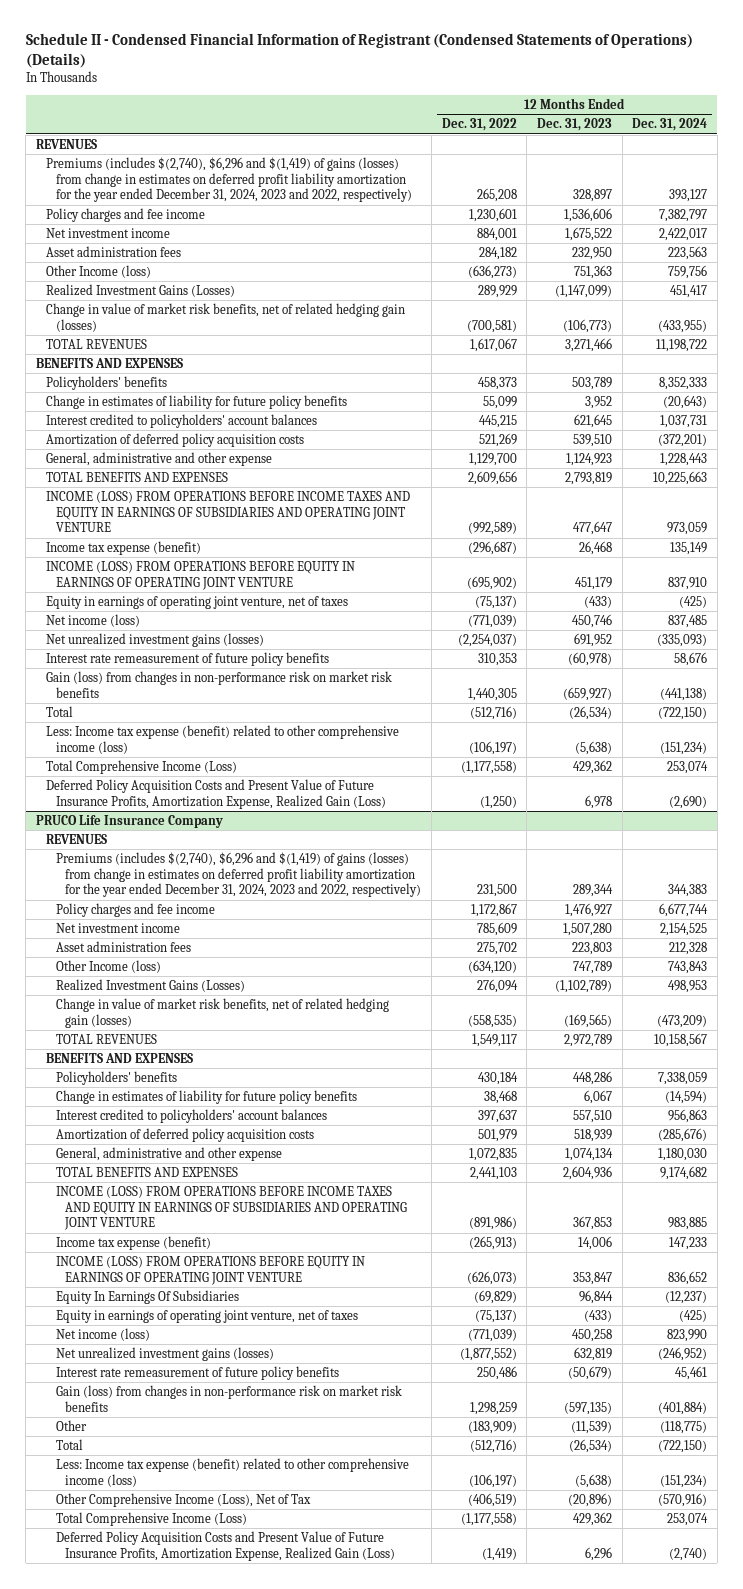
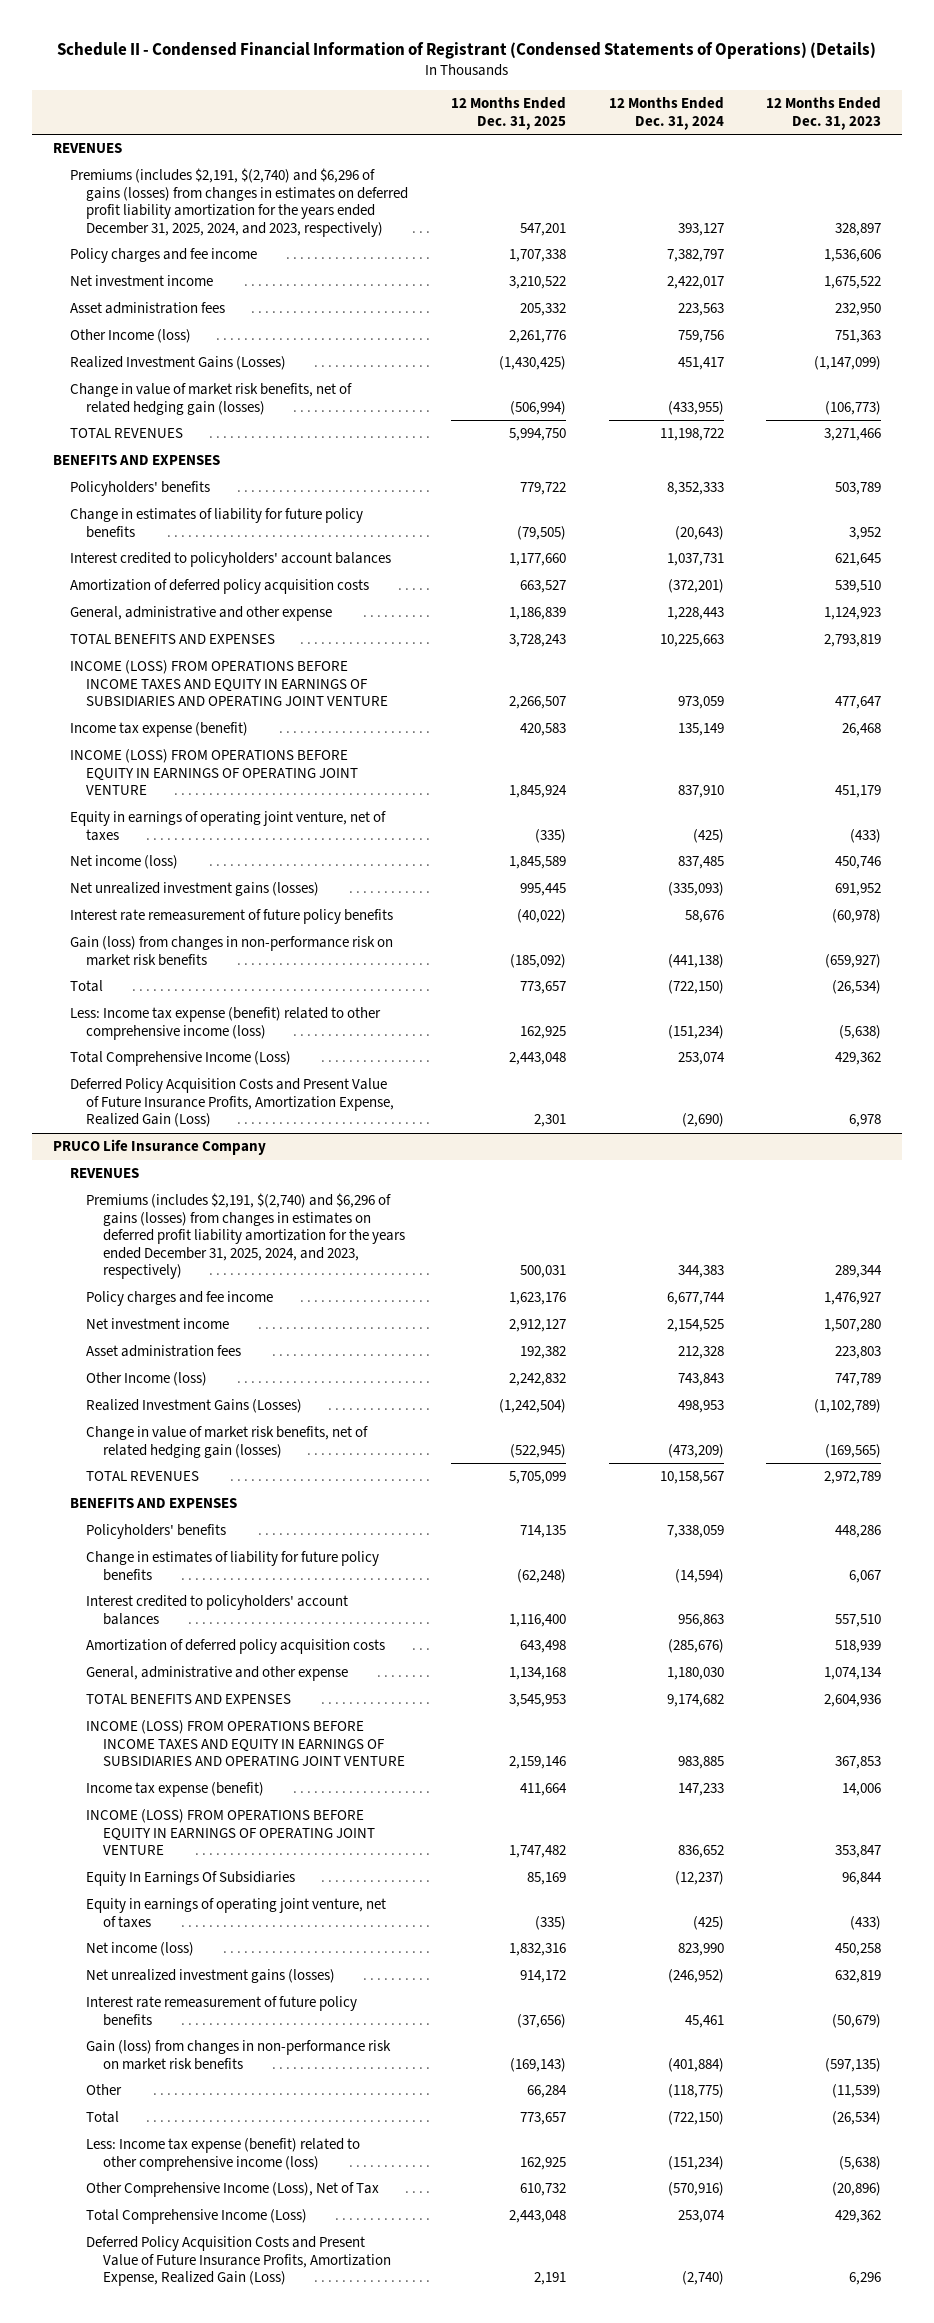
- | 12 Months Ended Dec. 31, 2022 | 12 Months Ended Dec. 31, 2023 | 12 Months Ended Dec. 31, 2024
+ | 12 Months Ended Dec. 31, 2025 | 12 Months Ended Dec. 31, 2024 | 12 Months Ended Dec. 31, 2023
- Premiums (includes $(2,740), $6,296 and $(1,419) of gains (losses) from change in estimates on deferred profit liability amortization for the year ended December 31, 2024, 2023 and 2022, respectively) | 265,208 | 328,897 | 393,127
+ Premiums (includes $2,191, $(2,740) and $6,296 of gains (losses) from changes in estimates on deferred profit liability amortization for the years ended December 31, 2025, 2024, and 2023, respectively) | 547,201 | 393,127 | 328,897
@ PRUCO Life Insurance Company
- Premiums (includes $(2,740), $6,296 and $(1,419) of gains (losses) from change in estimates on deferred profit liability amortization for the year ended December 31, 2024, 2023 and 2022, respectively) | 231,500 | 289,344 | 344,383
+ Premiums (includes $2,191, $(2,740) and $6,296 of gains (losses) from changes in estimates on deferred profit liability amortization for the years ended December 31, 2025, 2024, and 2023, respectively) | 500,031 | 344,383 | 289,344

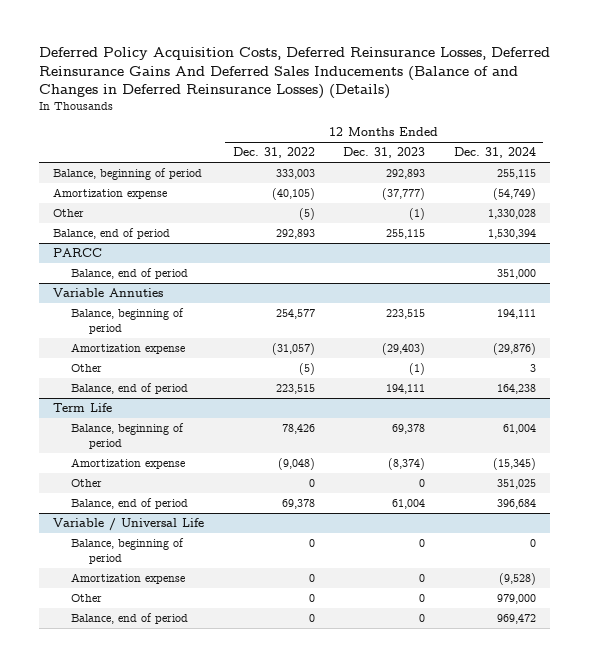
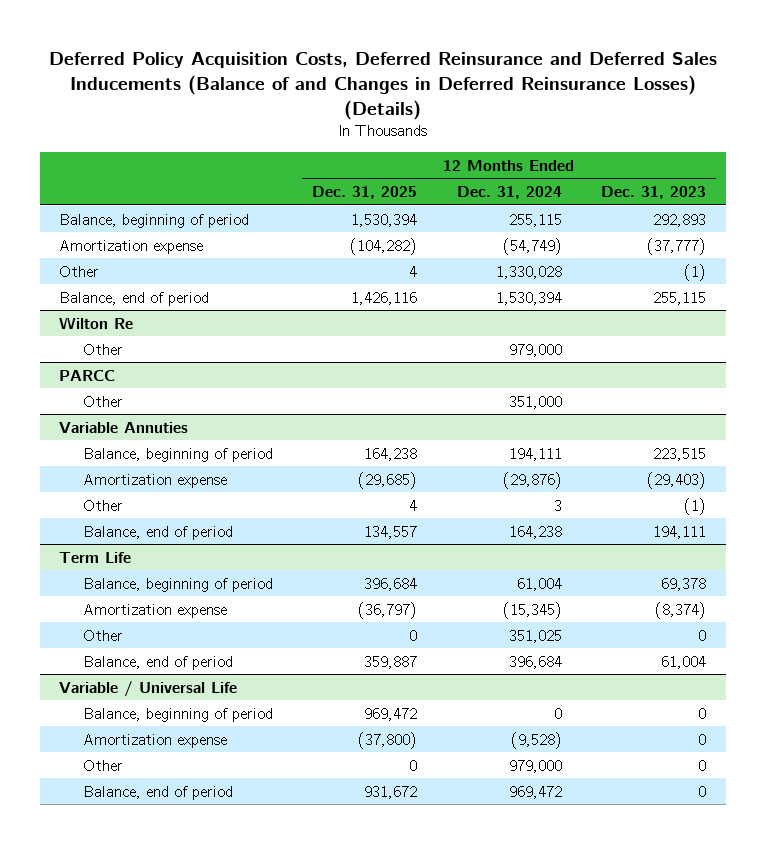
- Deferred Policy Acquisition Costs, Deferred Reinsurance Losses, Deferred Reinsurance Gains And Deferred Sales Inducements (Balance of and Changes in Deferred Reinsurance Losses) (Details)
+ Deferred Policy Acquisition Costs, Deferred Reinsurance and Deferred Sales Inducements (Balance of and Changes in Deferred Reinsurance Losses) (Details)
- | 12 Months Ended Dec. 31, 2022 | 12 Months Ended Dec. 31, 2023 | 12 Months Ended Dec. 31, 2024
+ | 12 Months Ended Dec. 31, 2025 | 12 Months Ended Dec. 31, 2024 | 12 Months Ended Dec. 31, 2023
+ Wilton Re
+ Other | | 979,000 |
@ PARCC
- Balance, end of period | | | 351,000
+ Other | | 351,000 |

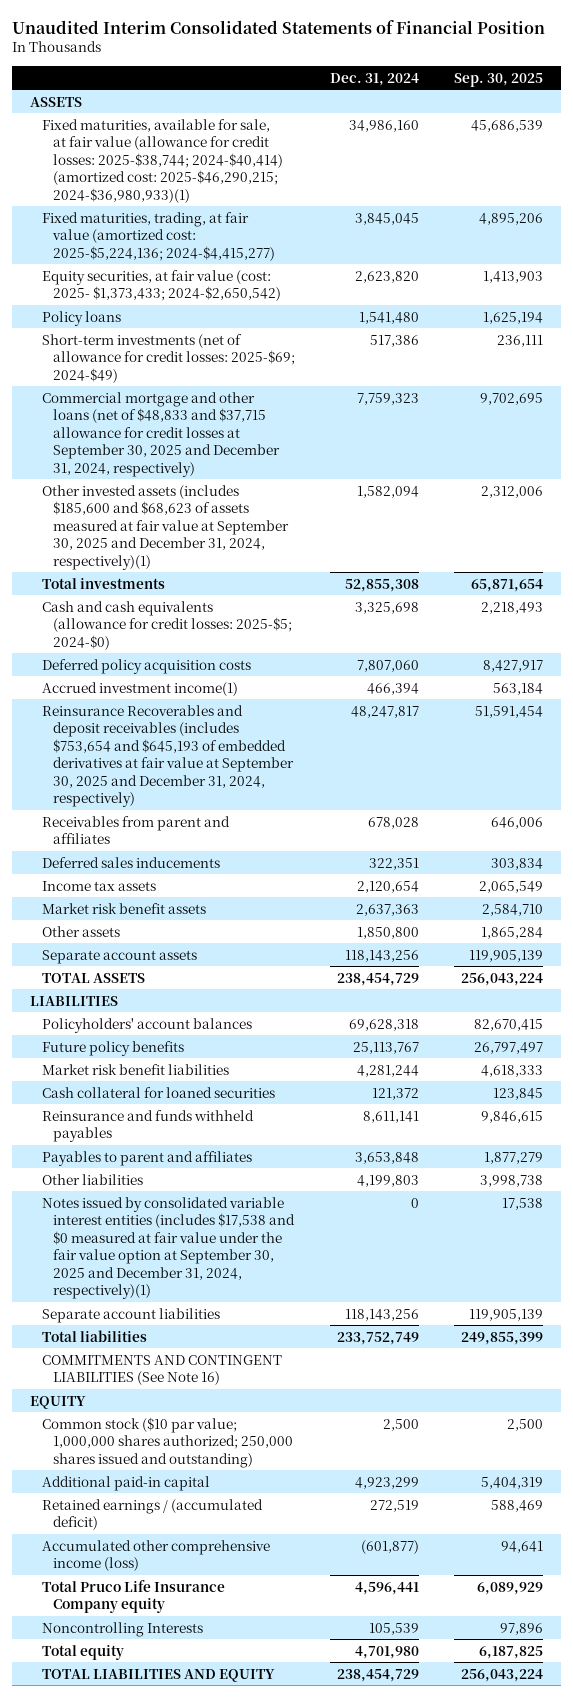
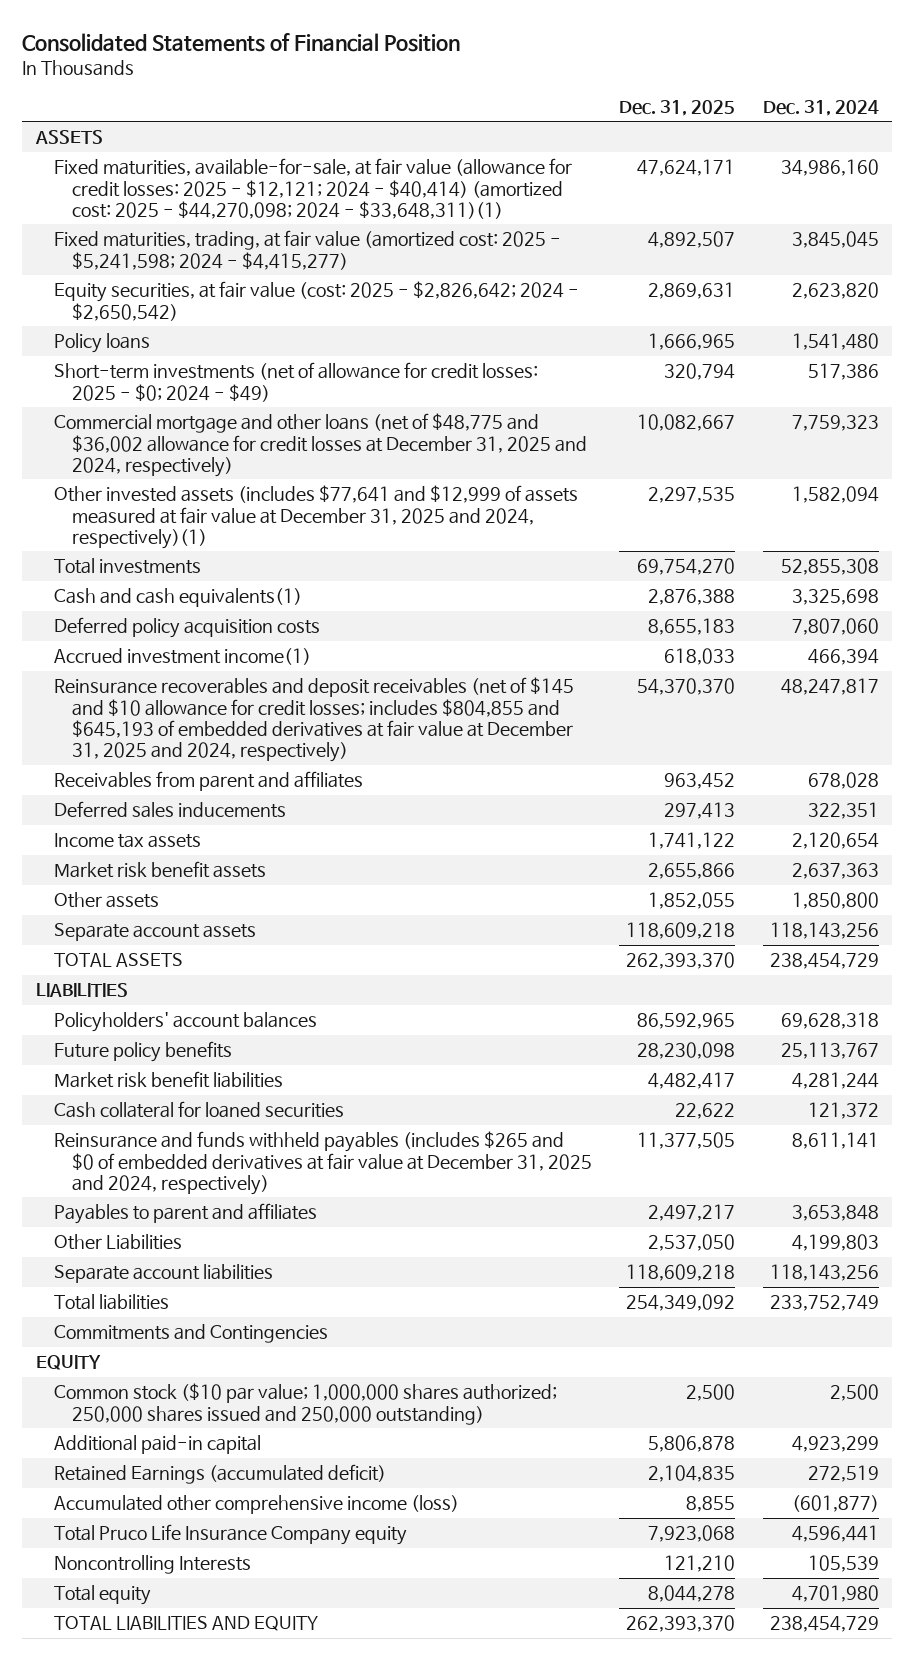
- Unaudited Interim Consolidated Statements of Financial Position
+ Consolidated Statements of Financial Position
- | Dec. 31, 2024 | Sep. 30, 2025
+ | Dec. 31, 2025 | Dec. 31, 2024
- Fixed maturities, available for sale, at fair value (allowance for credit losses: 2025-$38,744; 2024-$40,414) (amortized cost: 2025-$46,290,215; 2024-$36,980,933)(1) | 34,986,160 | 45,686,539
- Fixed maturities, trading, at fair value (amortized cost: 2025-$5,224,136; 2024-$4,415,277) | 3,845,045 | 4,895,206
- Equity securities, at fair value (cost: 2025- $1,373,433; 2024-$2,650,542) | 2,623,820 | 1,413,903
+ Fixed maturities, available-for-sale, at fair value (allowance for credit losses: 2025 - $12,121; 2024 - $40,414) (amortized cost: 2025 - $44,270,098; 2024 - $33,648,311)(1) | 47,624,171 | 34,986,160
+ Fixed maturities, trading, at fair value (amortized cost: 2025 - $5,241,598; 2024 - $4,415,277) | 4,892,507 | 3,845,045
+ Equity securities, at fair value (cost: 2025 - $2,826,642; 2024 - $2,650,542) | 2,869,631 | 2,623,820
- Short-term investments (net of allowance for credit losses: 2025-$69; 2024-$49) | 517,386 | 236,111
- Commercial mortgage and other loans (net of $48,833 and $37,715 allowance for credit losses at September 30, 2025 and December 31, 2024, respectively) | 7,759,323 | 9,702,695
- Other invested assets (includes $185,600 and $68,623 of assets measured at fair value at September 30, 2025 and December 31, 2024, respectively)(1) | 1,582,094 | 2,312,006
+ Short-term investments (net of allowance for credit losses: 2025 - $0; 2024 - $49) | 320,794 | 517,386
+ Commercial mortgage and other loans (net of $48,775 and $36,002 allowance for credit losses at December 31, 2025 and 2024, respectively) | 10,082,667 | 7,759,323
+ Other invested assets (includes $77,641 and $12,999 of assets measured at fair value at December 31, 2025 and 2024, respectively)(1) | 2,297,535 | 1,582,094
- Cash and cash equivalents (allowance for credit losses: 2025-$5; 2024-$0) | 3,325,698 | 2,218,493
+ Cash and cash equivalents(1) | 2,876,388 | 3,325,698
- Reinsurance Recoverables and deposit receivables (includes $753,654 and $645,193 of embedded derivatives at fair value at September 30, 2025 and December 31, 2024, respectively) | 48,247,817 | 51,591,454
+ Reinsurance recoverables and deposit receivables (net of $145 and $10 allowance for credit losses; includes $804,855 and $645,193 of embedded derivatives at fair value at December 31, 2025 and 2024, respectively) | 54,370,370 | 48,247,817
- Reinsurance and funds withheld payables | 8,611,141 | 9,846,615
+ Reinsurance and funds withheld payables (includes $265 and $0 of embedded derivatives at fair value at December 31, 2025 and 2024, respectively) | 11,377,505 | 8,611,141
- Other liabilities | 4,199,803 | 3,998,738
- Notes issued by consolidated variable interest entities (includes $17,538 and $0 measured at fair value under the fair value option at September 30, 2025 and December 31, 2024, respectively)(1) | 0 | 17,538
+ Other Liabilities | 2,537,050 | 4,199,803
- COMMITMENTS AND CONTINGENT LIABILITIES (See Note 16)
+ Commitments and Contingencies
- Common stock ($10 par value; 1,000,000 shares authorized; 250,000 shares issued and outstanding) | 2,500 | 2,500
+ Common stock ($10 par value; 1,000,000 shares authorized; 250,000 shares issued and 250,000 outstanding) | 2,500 | 2,500
- Retained earnings / (accumulated deficit) | 272,519 | 588,469
+ Retained Earnings (accumulated deficit) | 2,104,835 | 272,519

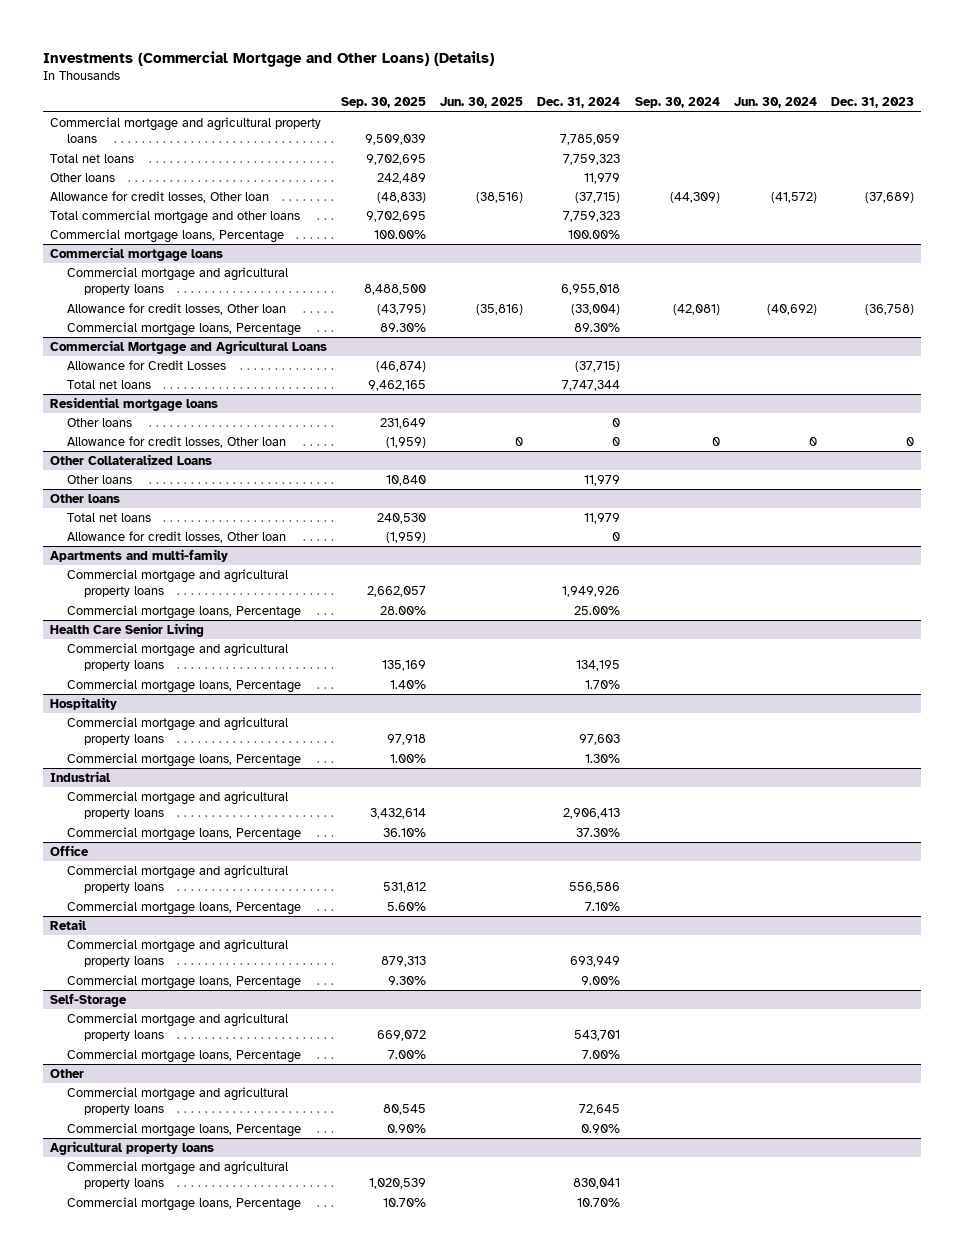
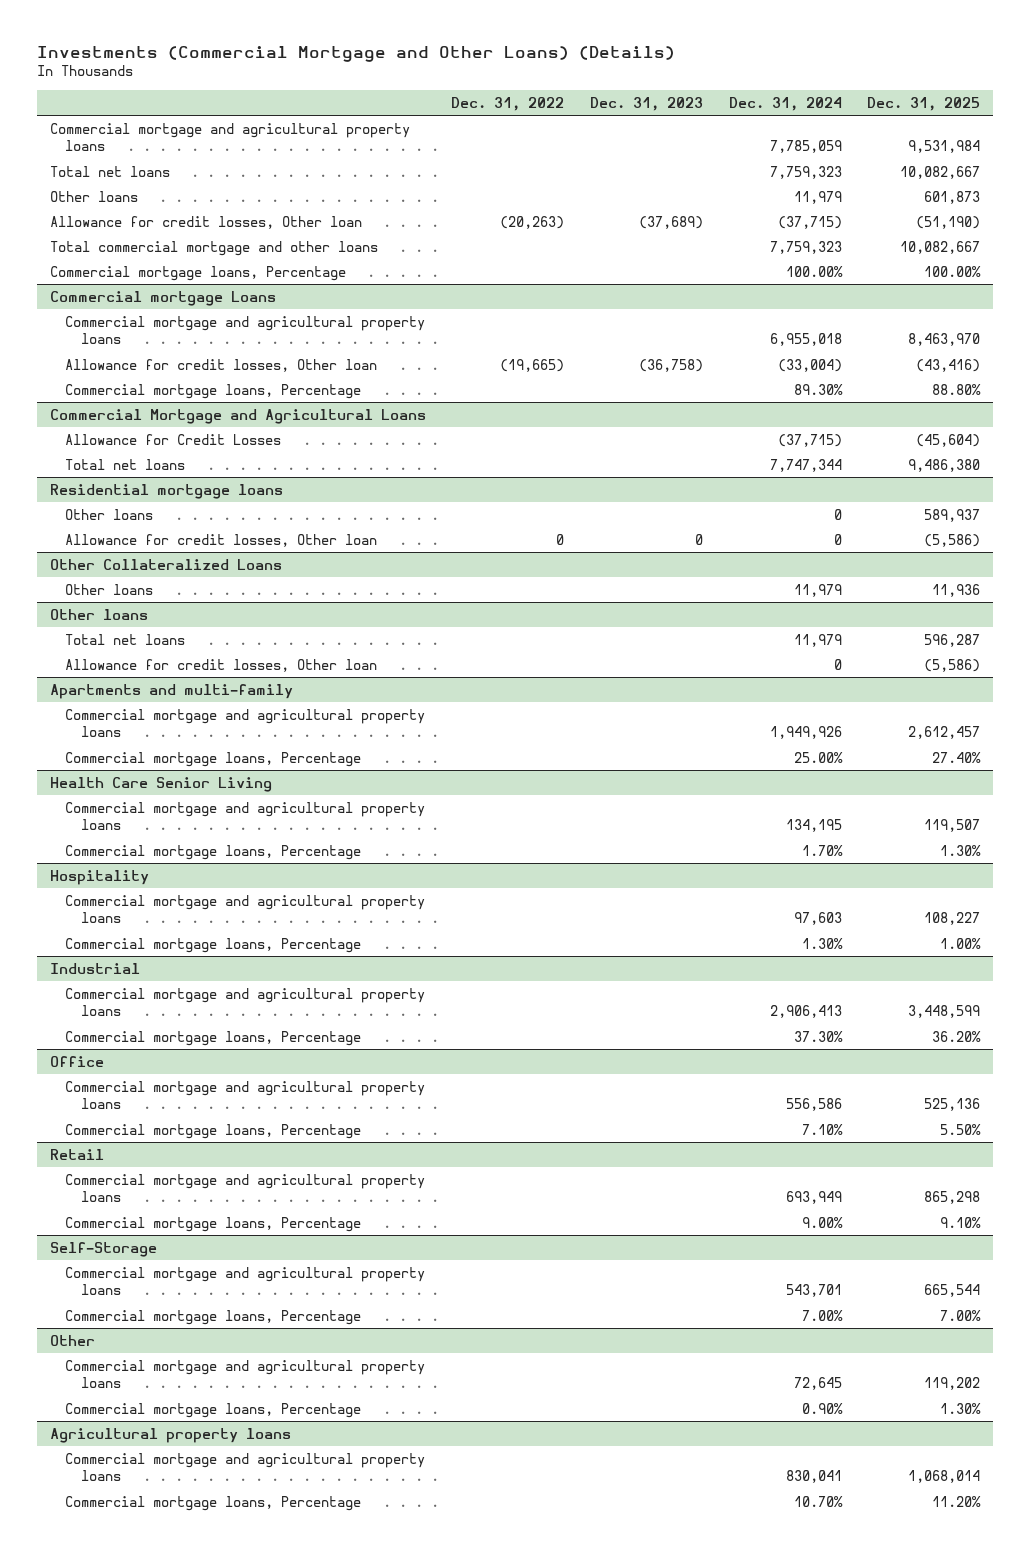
- | Sep. 30, 2025 | Jun. 30, 2025 | Dec. 31, 2024 | Sep. 30, 2024 | Jun. 30, 2024 | Dec. 31, 2023
+ | Dec. 31, 2022 | Dec. 31, 2023 | Dec. 31, 2024 | Dec. 31, 2025
- Commercial mortgage loans
+ Commercial mortgage Loans

